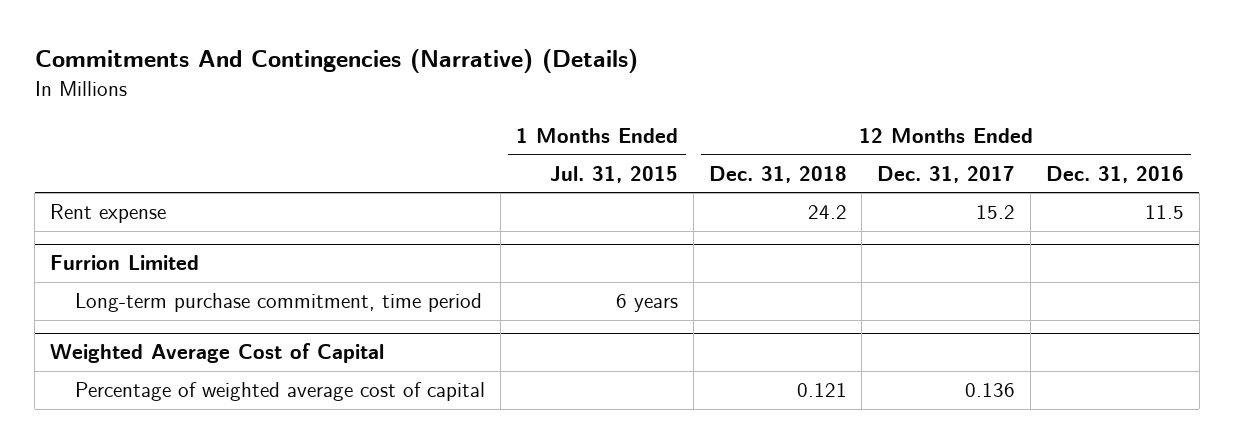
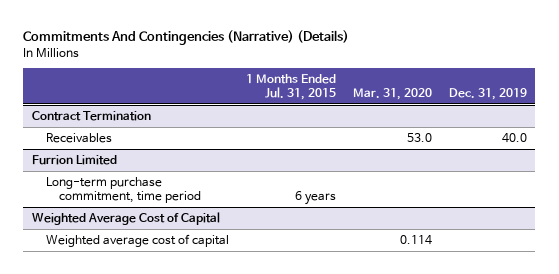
- | 1 Months Ended Jul. 31, 2015 | 12 Months Ended Dec. 31, 2018 | 12 Months Ended Dec. 31, 2017 | 12 Months Ended Dec. 31, 2016
+ | 1 Months Ended Jul. 31, 2015 | Mar. 31, 2020 | Dec. 31, 2019
- Rent expense | | 24.2 | 15.2 | 11.5
+ Contract Termination
+ Receivables | | 53.0 | 40.0
@ Weighted Average Cost of Capital
- Percentage of weighted average cost of capital | | 0.121 | 0.136 |
+ Weighted average cost of capital | | 0.114 |

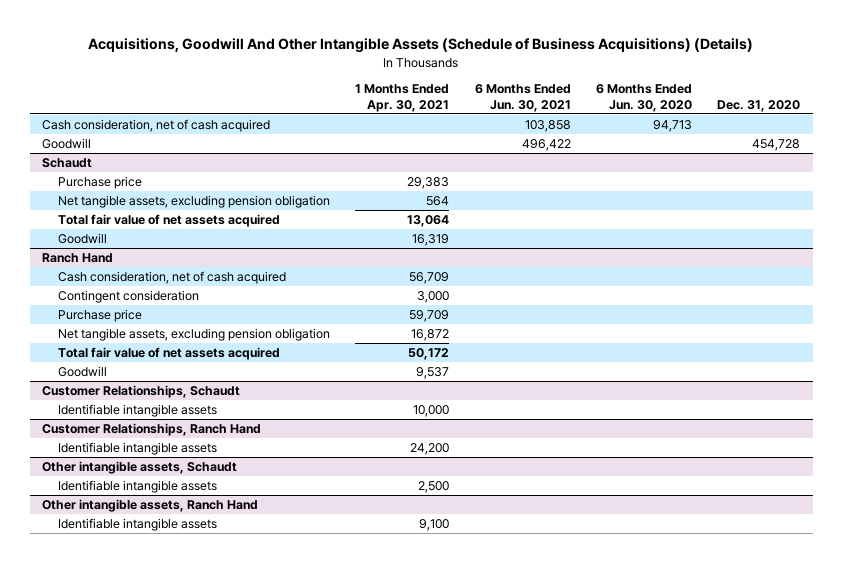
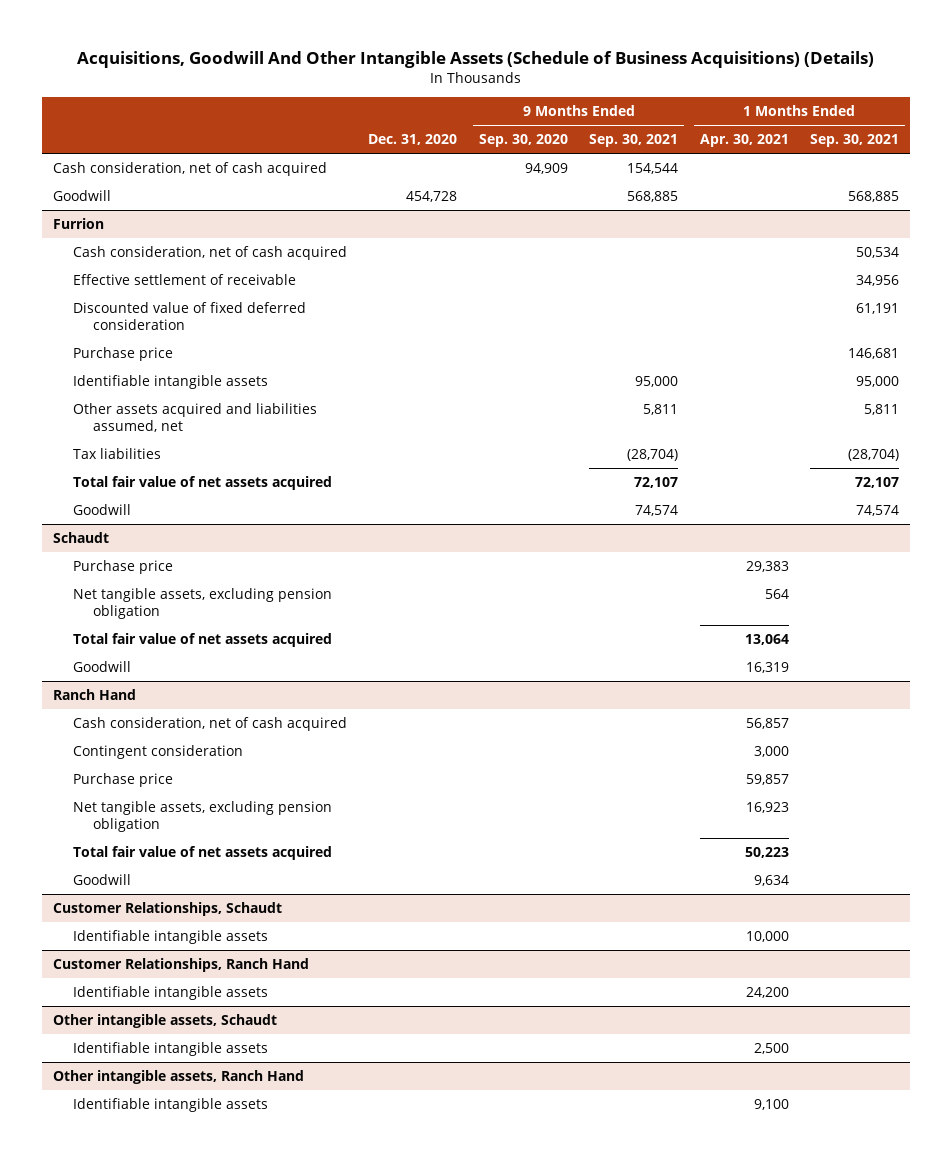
- | 1 Months Ended Apr. 30, 2021 | 6 Months Ended Jun. 30, 2021 | 6 Months Ended Jun. 30, 2020 | Dec. 31, 2020
+ | Dec. 31, 2020 | 9 Months Ended Sep. 30, 2020 | 9 Months Ended Sep. 30, 2021 | 1 Months Ended Apr. 30, 2021 | 1 Months Ended Sep. 30, 2021
+ Furrion
+ Cash consideration, net of cash acquired | | | | | 50,534
+ Effective settlement of receivable | | | | | 34,956
+ Discounted value of fixed deferred consideration | | | | | 61,191
+ Purchase price | | | | | 146,681
+ Identifiable intangible assets | | | 95,000 | | 95,000
+ Other assets acquired and liabilities assumed, net | | | 5,811 | | 5,811
+ Tax liabilities | | | (28,704) | | (28,704)
+ Total fair value of net assets acquired | | | 72,107 | | 72,107
+ Goodwill | | | 74,574 | | 74,574
@ Ranch Hand
- Cash consideration, net of cash acquired | 56,709 | | |
+ Cash consideration, net of cash acquired | | | | 56,857 |
- Purchase price | 59,709 | | |
- Net tangible assets, excluding pension obligation | 16,872 | | |
- Total fair value of net assets acquired | 50,172 | | |
- Goodwill | 9,537 | | |
+ Purchase price | | | | 59,857 |
+ Net tangible assets, excluding pension obligation | | | | 16,923 |
+ Total fair value of net assets acquired | | | | 50,223 |
+ Goodwill | | | | 9,634 |

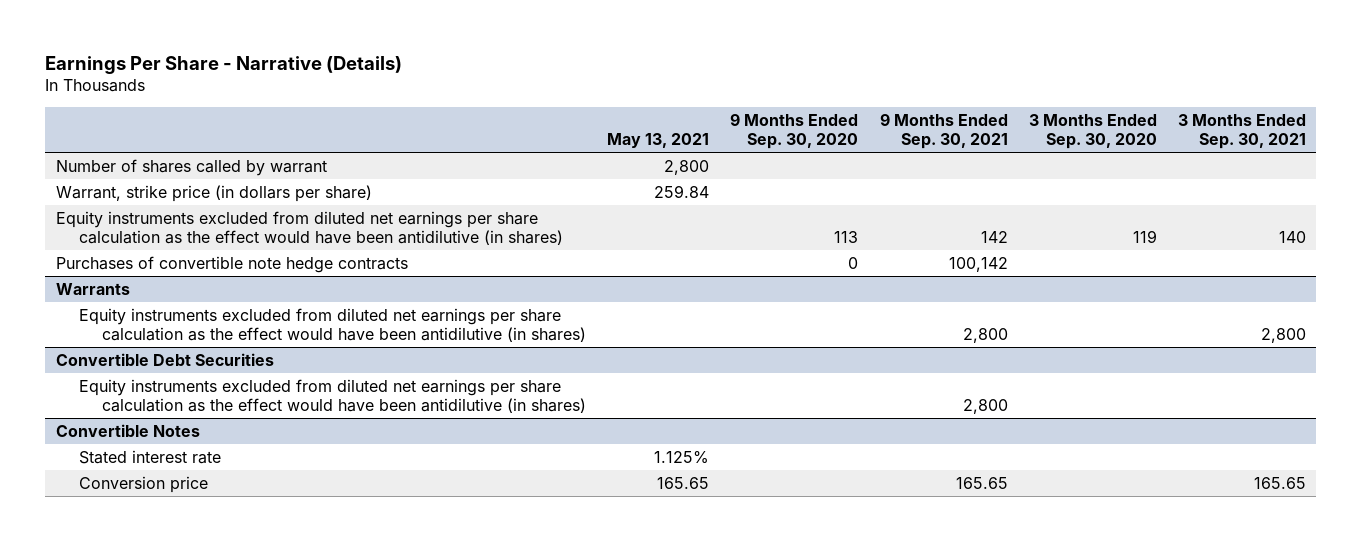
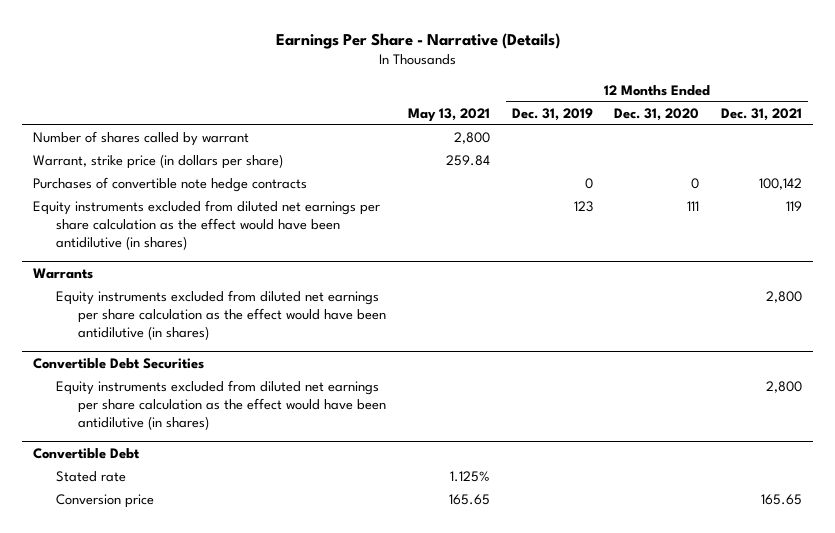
- | May 13, 2021 | 9 Months Ended Sep. 30, 2020 | 9 Months Ended Sep. 30, 2021 | 3 Months Ended Sep. 30, 2020 | 3 Months Ended Sep. 30, 2021
+ | May 13, 2021 | 12 Months Ended Dec. 31, 2019 | 12 Months Ended Dec. 31, 2020 | 12 Months Ended Dec. 31, 2021
moved down: Equity instruments excluded from diluted net earnings per share calculation as the effect would have been antidilutive (in shares) | | 123 | 111 | 119
- Convertible Notes
- Stated interest rate | 1.125% | | | |
+ Convertible Debt
+ Stated rate | 1.125% | | |

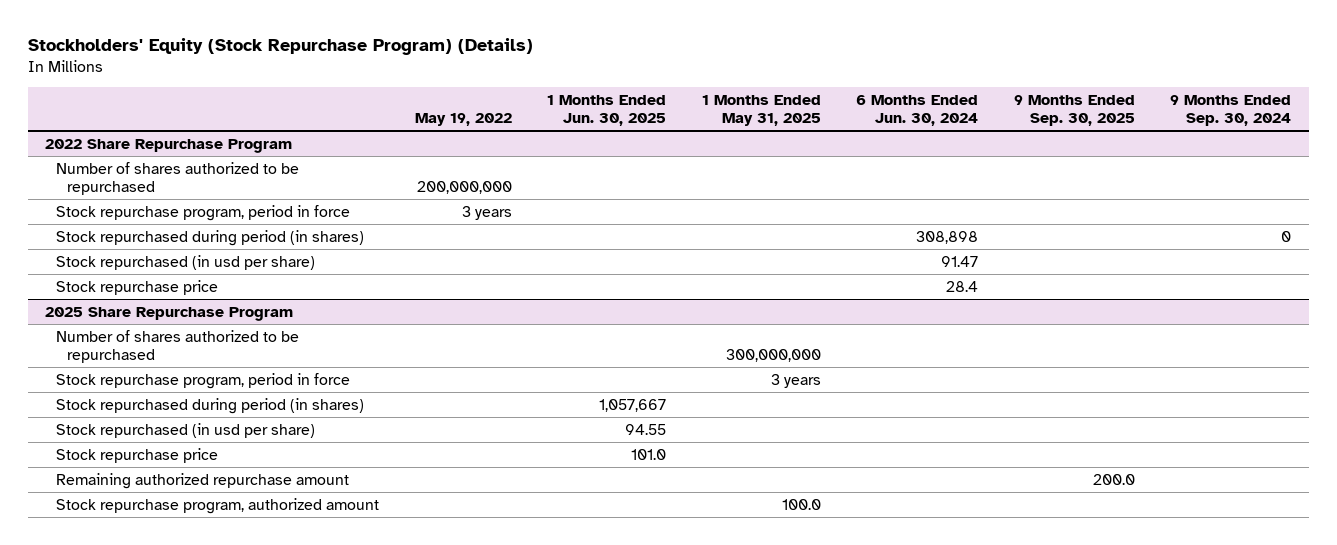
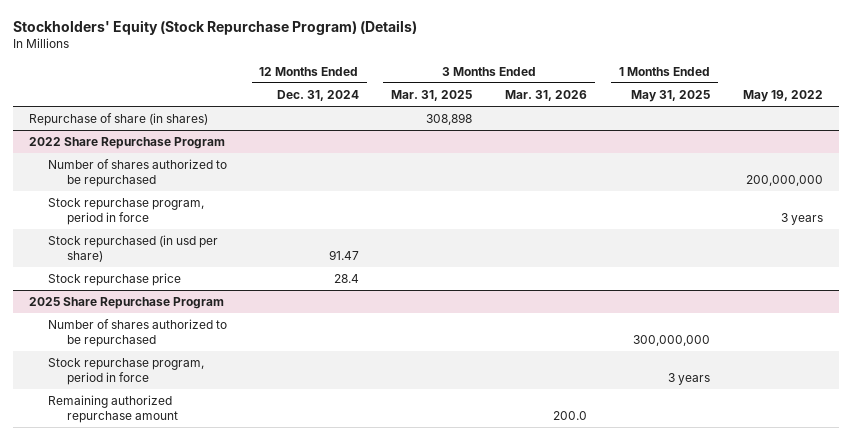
- | May 19, 2022 | 1 Months Ended Jun. 30, 2025 | 1 Months Ended May 31, 2025 | 6 Months Ended Jun. 30, 2024 | 9 Months Ended Sep. 30, 2025 | 9 Months Ended Sep. 30, 2024
+ | 12 Months Ended Dec. 31, 2024 | 3 Months Ended Mar. 31, 2025 | 3 Months Ended Mar. 31, 2026 | 1 Months Ended May 31, 2025 | May 19, 2022
+ Repurchase of share (in shares) | | 308,898 | | |
@ 2022 Share Repurchase Program
- Stock repurchased during period (in shares) | | | | 308,898 | | 0
@ 2025 Share Repurchase Program
- Stock repurchased during period (in shares) | | 1,057,667 | | | |
- Stock repurchased (in usd per share) | | 94.55 | | | |
- Stock repurchase price | | 101.0 | | | |
- Stock repurchase program, authorized amount | | | 100.0 | | |

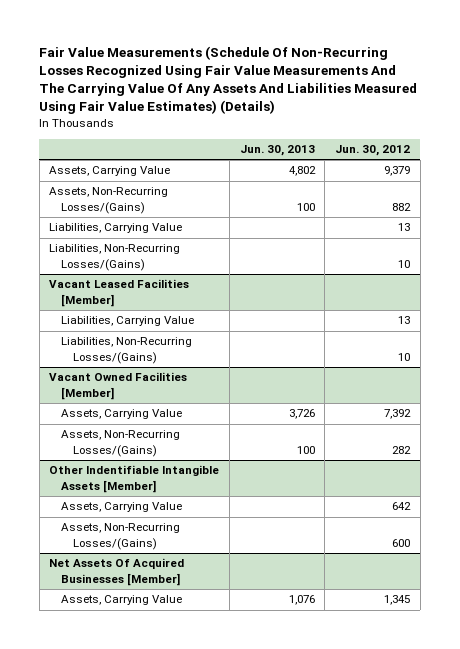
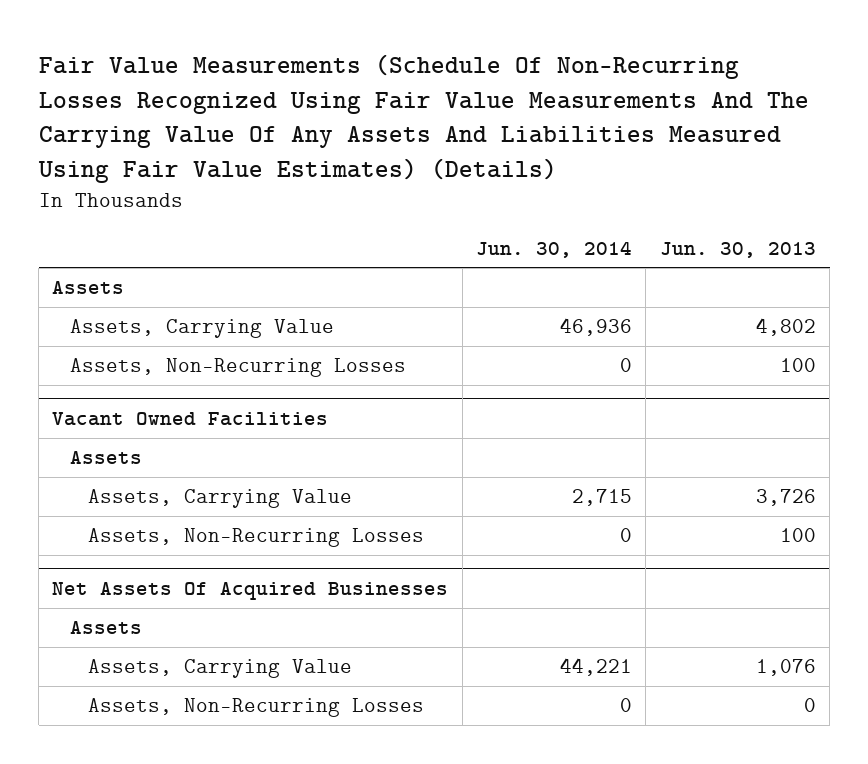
- | Jun. 30, 2013 | Jun. 30, 2012
+ | Jun. 30, 2014 | Jun. 30, 2013
+ Assets
- Assets, Non-Recurring Losses/(Gains) | 100 | 882
- Liabilities, Carrying Value | | 13
- Liabilities, Non-Recurring Losses/(Gains) | | 10
- Vacant Leased Facilities [Member]
- Liabilities, Carrying Value | | 13
- Liabilities, Non-Recurring Losses/(Gains) | | 10
- Vacant Owned Facilities [Member]
+ Assets, Non-Recurring Losses | 0 | 100
+ Vacant Owned Facilities
+ Assets
- Assets, Non-Recurring Losses/(Gains) | 100 | 282
- Other Indentifiable Intangible Assets [Member]
- Assets, Carrying Value | | 642
- Assets, Non-Recurring Losses/(Gains) | | 600
- Net Assets Of Acquired Businesses [Member]
+ Assets, Non-Recurring Losses | 0 | 100
+ Net Assets Of Acquired Businesses
+ Assets
+ Assets, Non-Recurring Losses | 0 | 0

